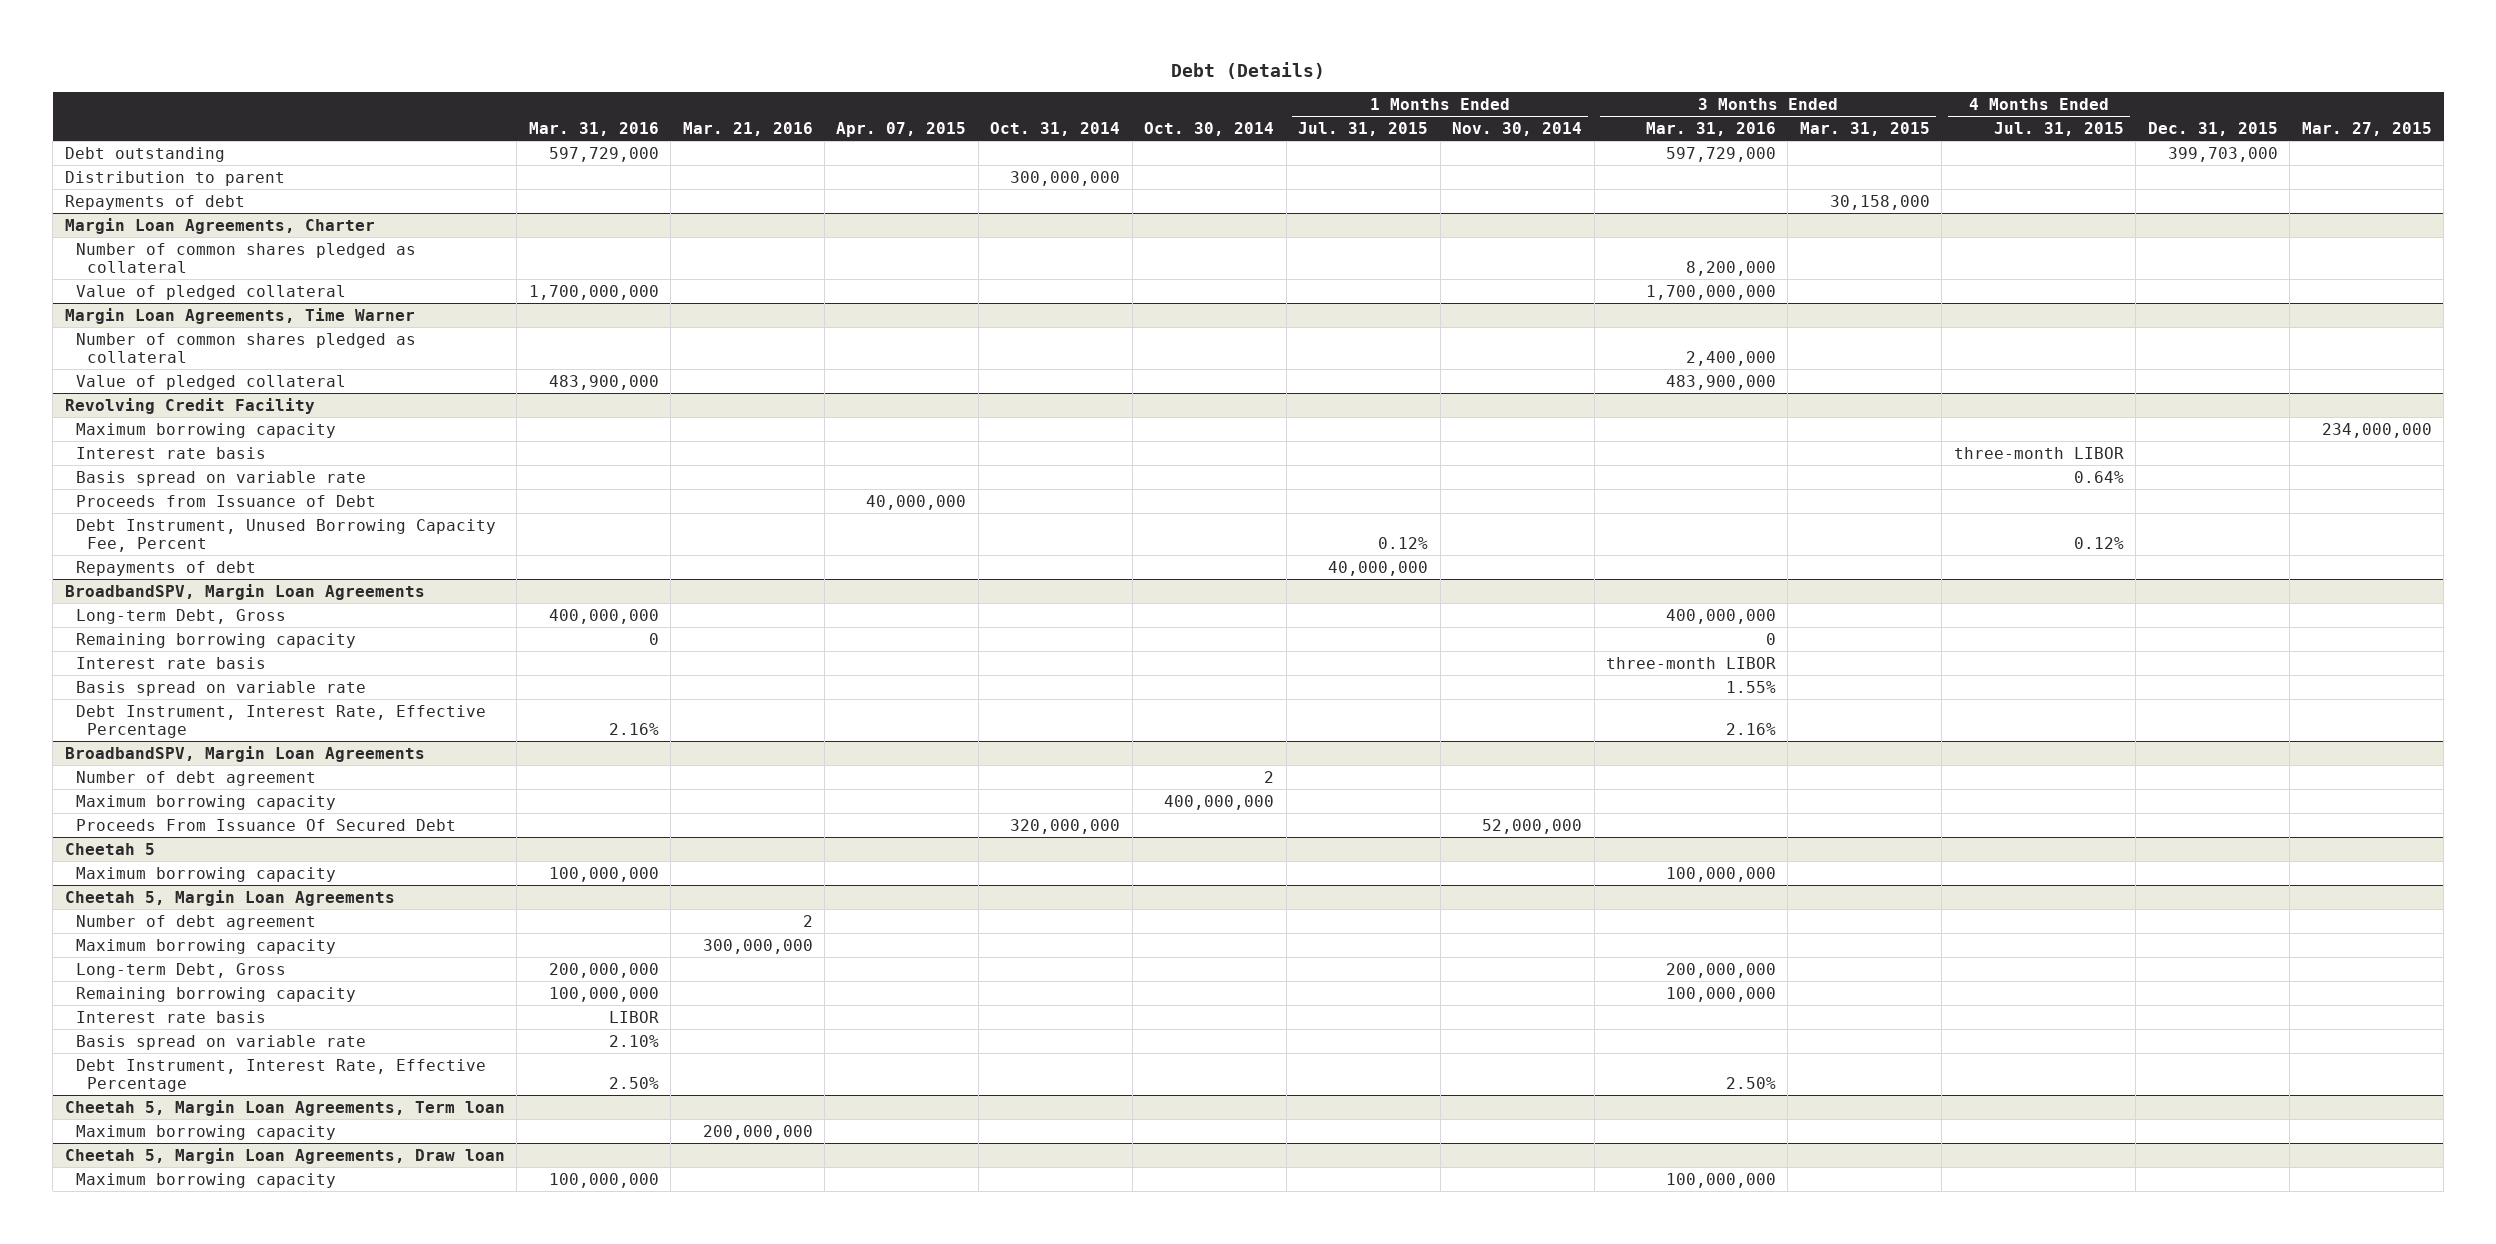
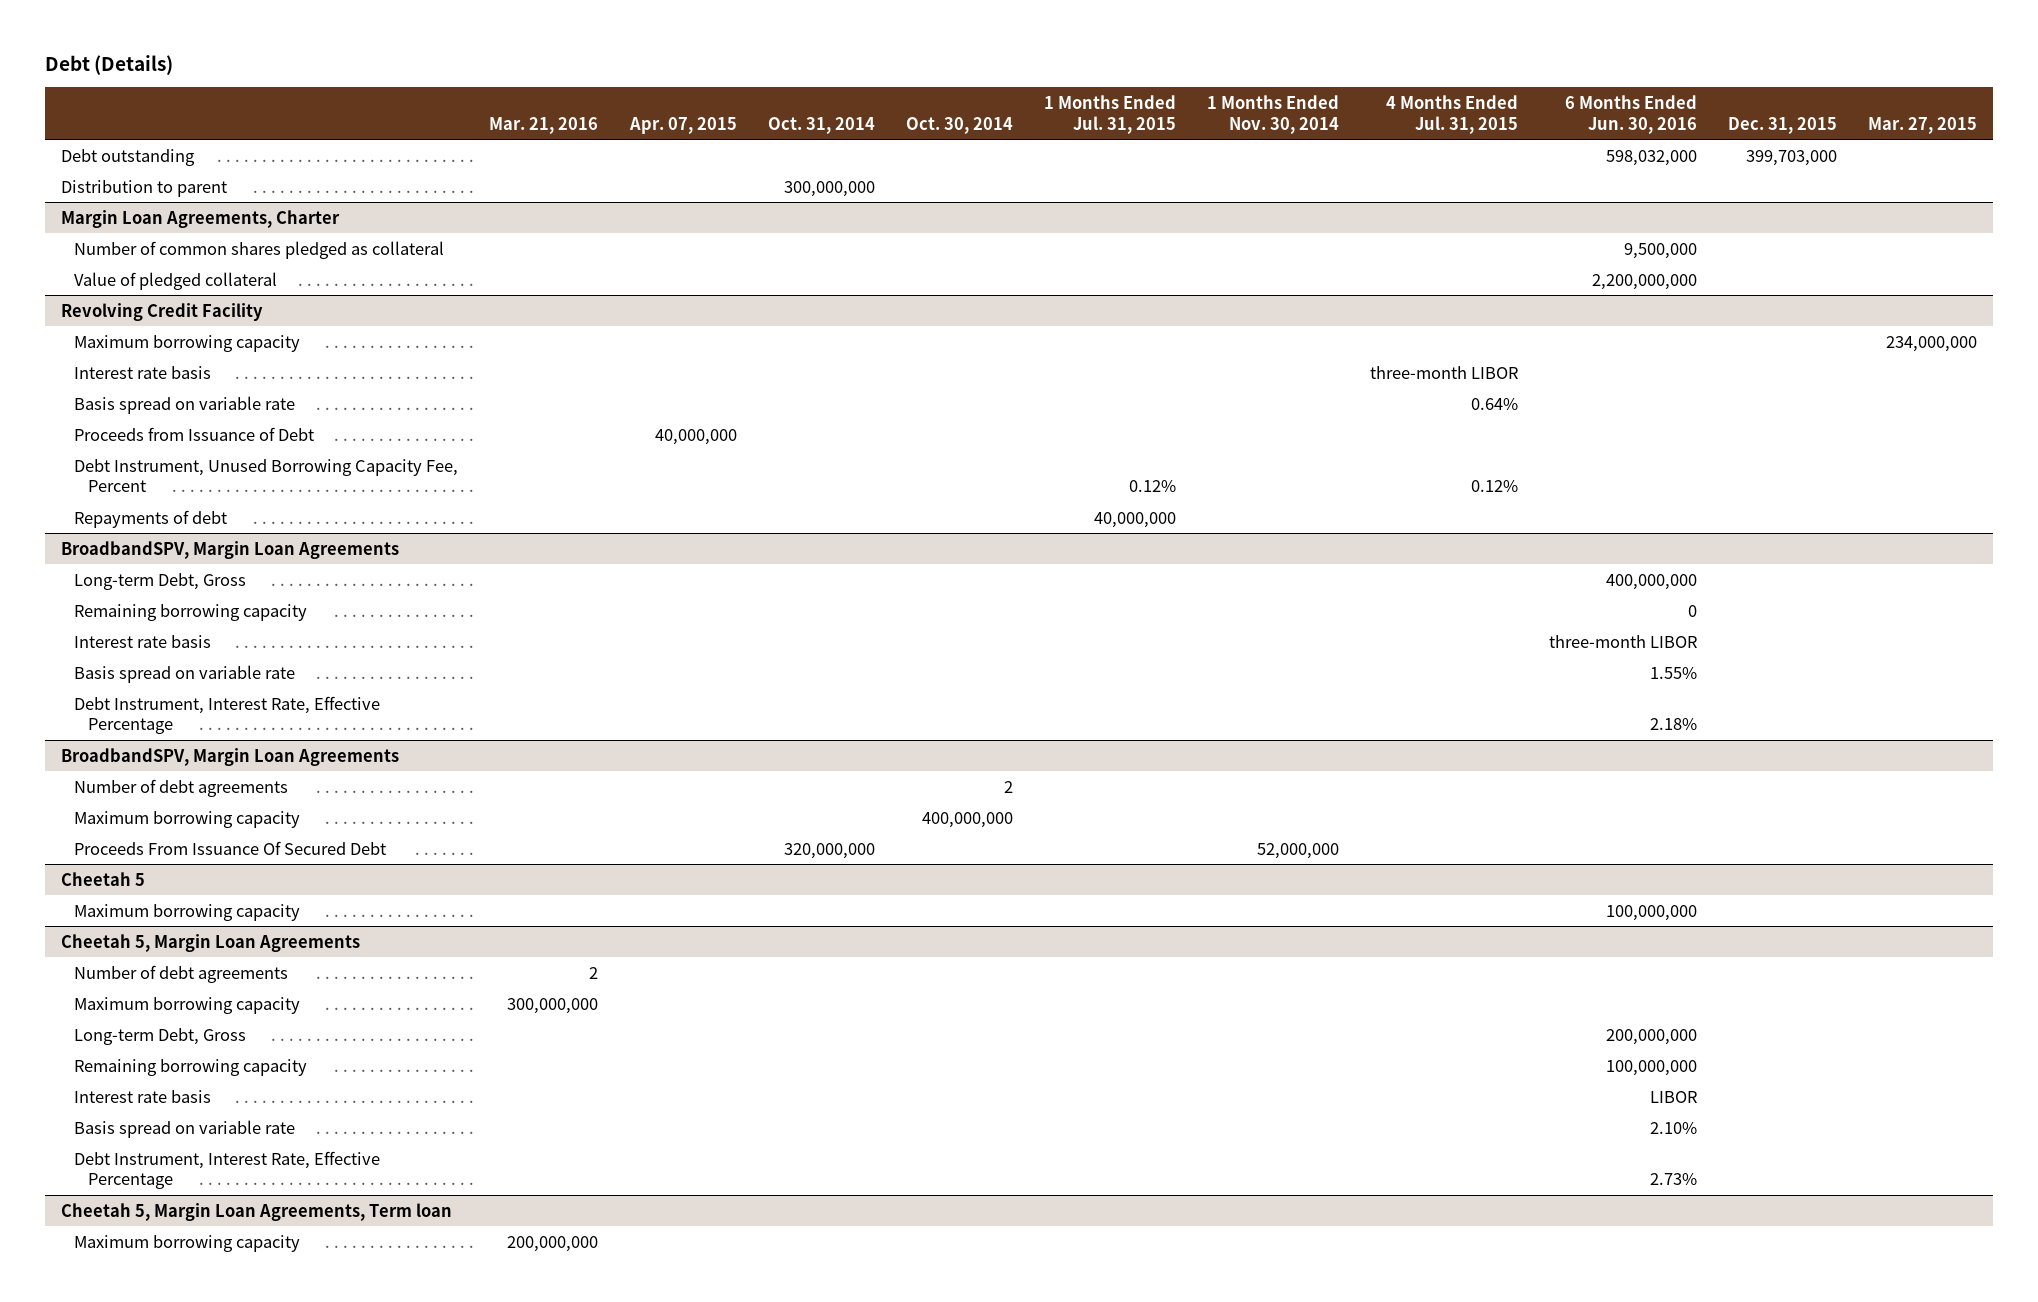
- | Mar. 31, 2016 | Mar. 21, 2016 | Apr. 07, 2015 | Oct. 31, 2014 | Oct. 30, 2014 | 1 Months Ended Jul. 31, 2015 | 1 Months Ended Nov. 30, 2014 | 3 Months Ended Mar. 31, 2016 | 3 Months Ended Mar. 31, 2015 | 4 Months Ended Jul. 31, 2015 | Dec. 31, 2015 | Mar. 27, 2015
+ | Mar. 21, 2016 | Apr. 07, 2015 | Oct. 31, 2014 | Oct. 30, 2014 | 1 Months Ended Jul. 31, 2015 | 1 Months Ended Nov. 30, 2014 | 4 Months Ended Jul. 31, 2015 | 6 Months Ended Jun. 30, 2016 | Dec. 31, 2015 | Mar. 27, 2015
- Repayments of debt | | | | | | | | | 30,158,000 | | |
- Margin Loan Agreements, Time Warner
- Number of common shares pledged as collateral | | | | | | | | 2,400,000 | | | |
- Value of pledged collateral | 483,900,000 | | | | | | | 483,900,000 | | | |
@ BroadbandSPV, Margin Loan Agreements
- Number of debt agreement | | | | | 2 | | | | | | |
+ Number of debt agreements | | | | 2 | | | | | |
@ Cheetah 5, Margin Loan Agreements
- Number of debt agreement | | 2 | | | | | | | | | |
+ Number of debt agreements | 2 | | | | | | | | |
- Cheetah 5, Margin Loan Agreements, Draw loan
- Maximum borrowing capacity | 100,000,000 | | | | | | | 100,000,000 | | | |

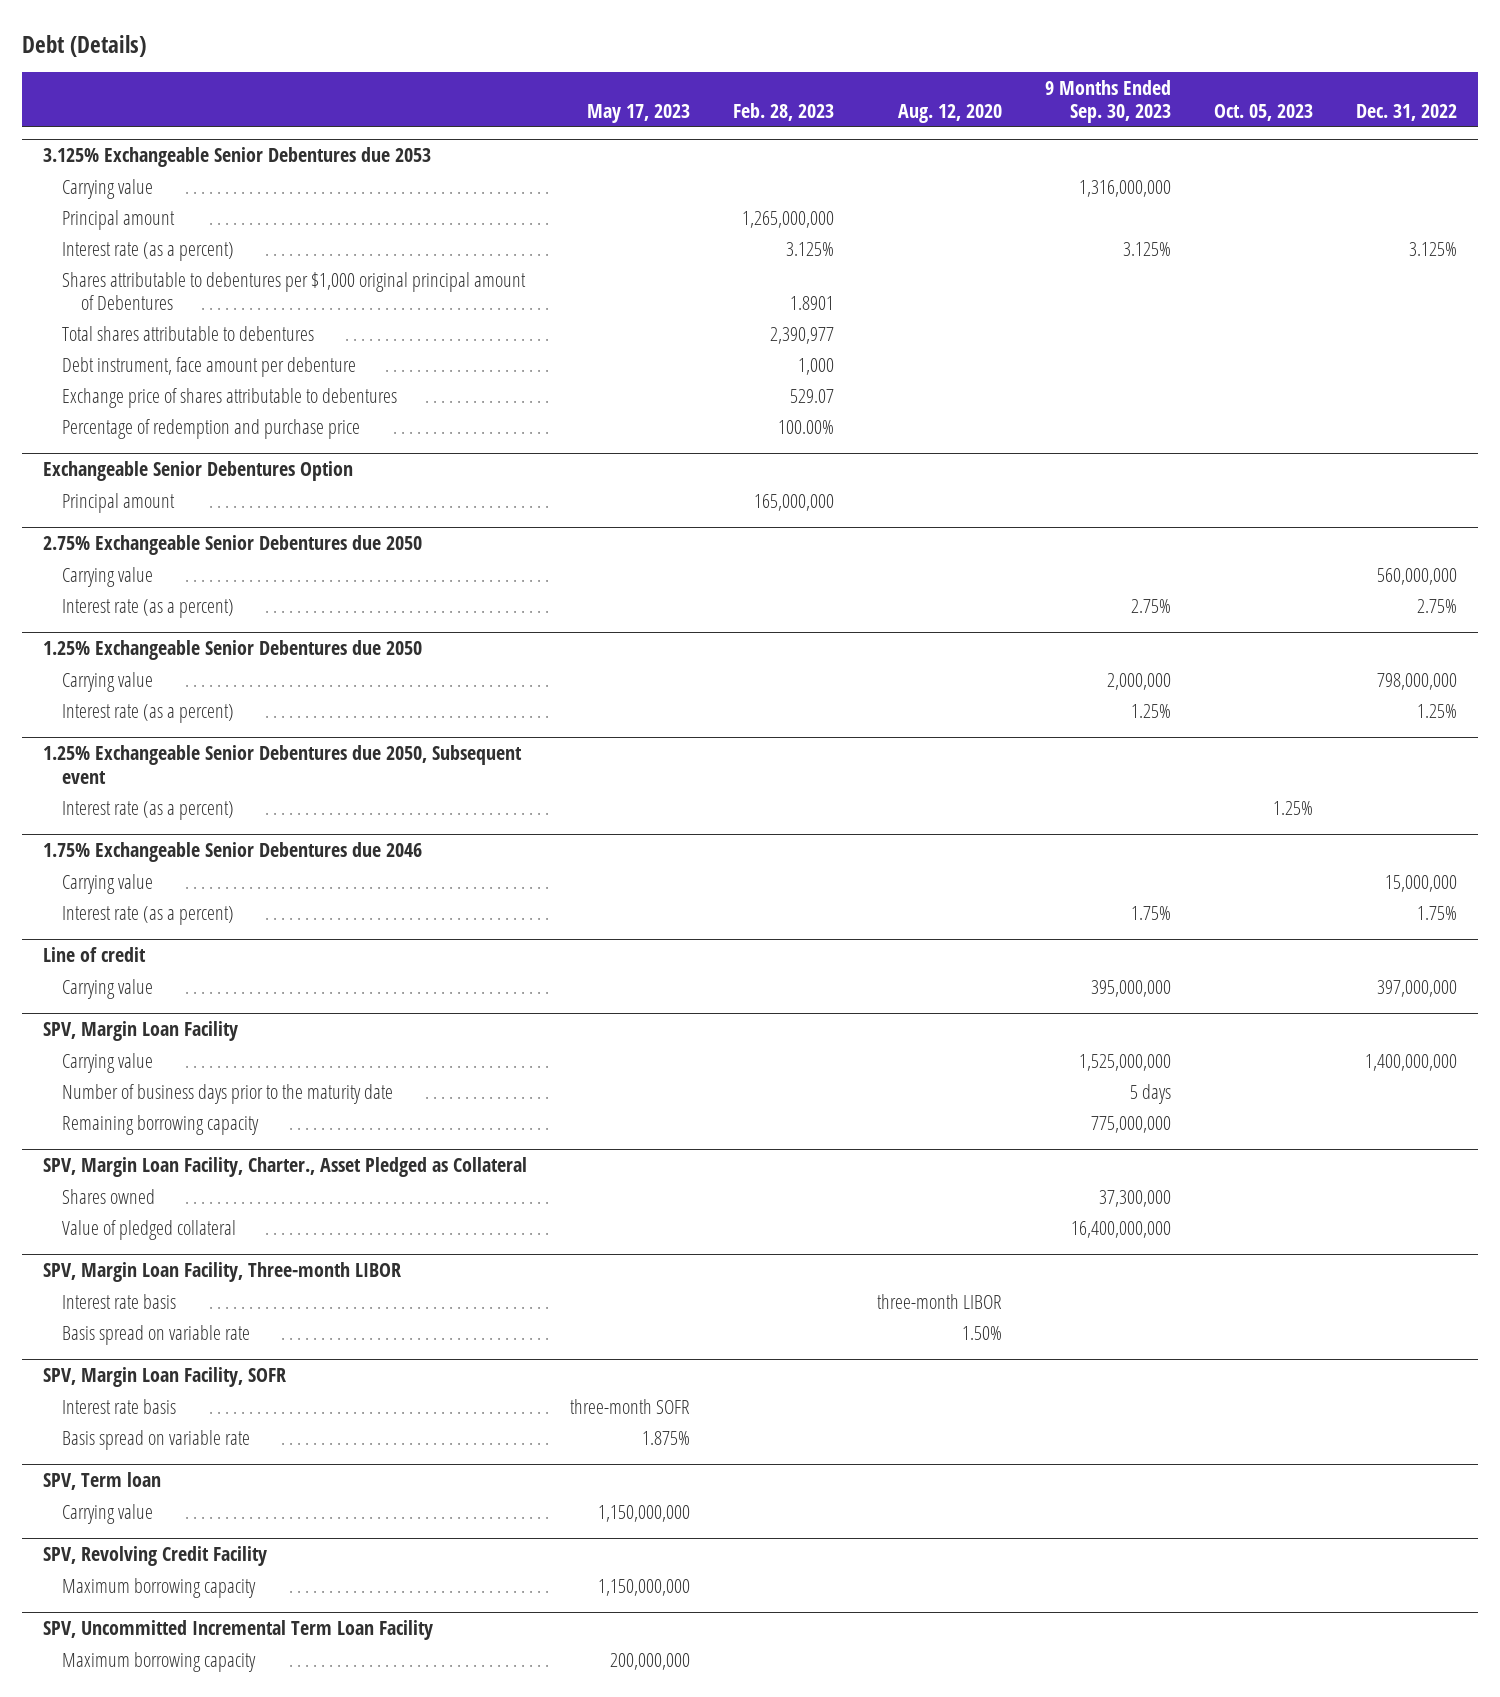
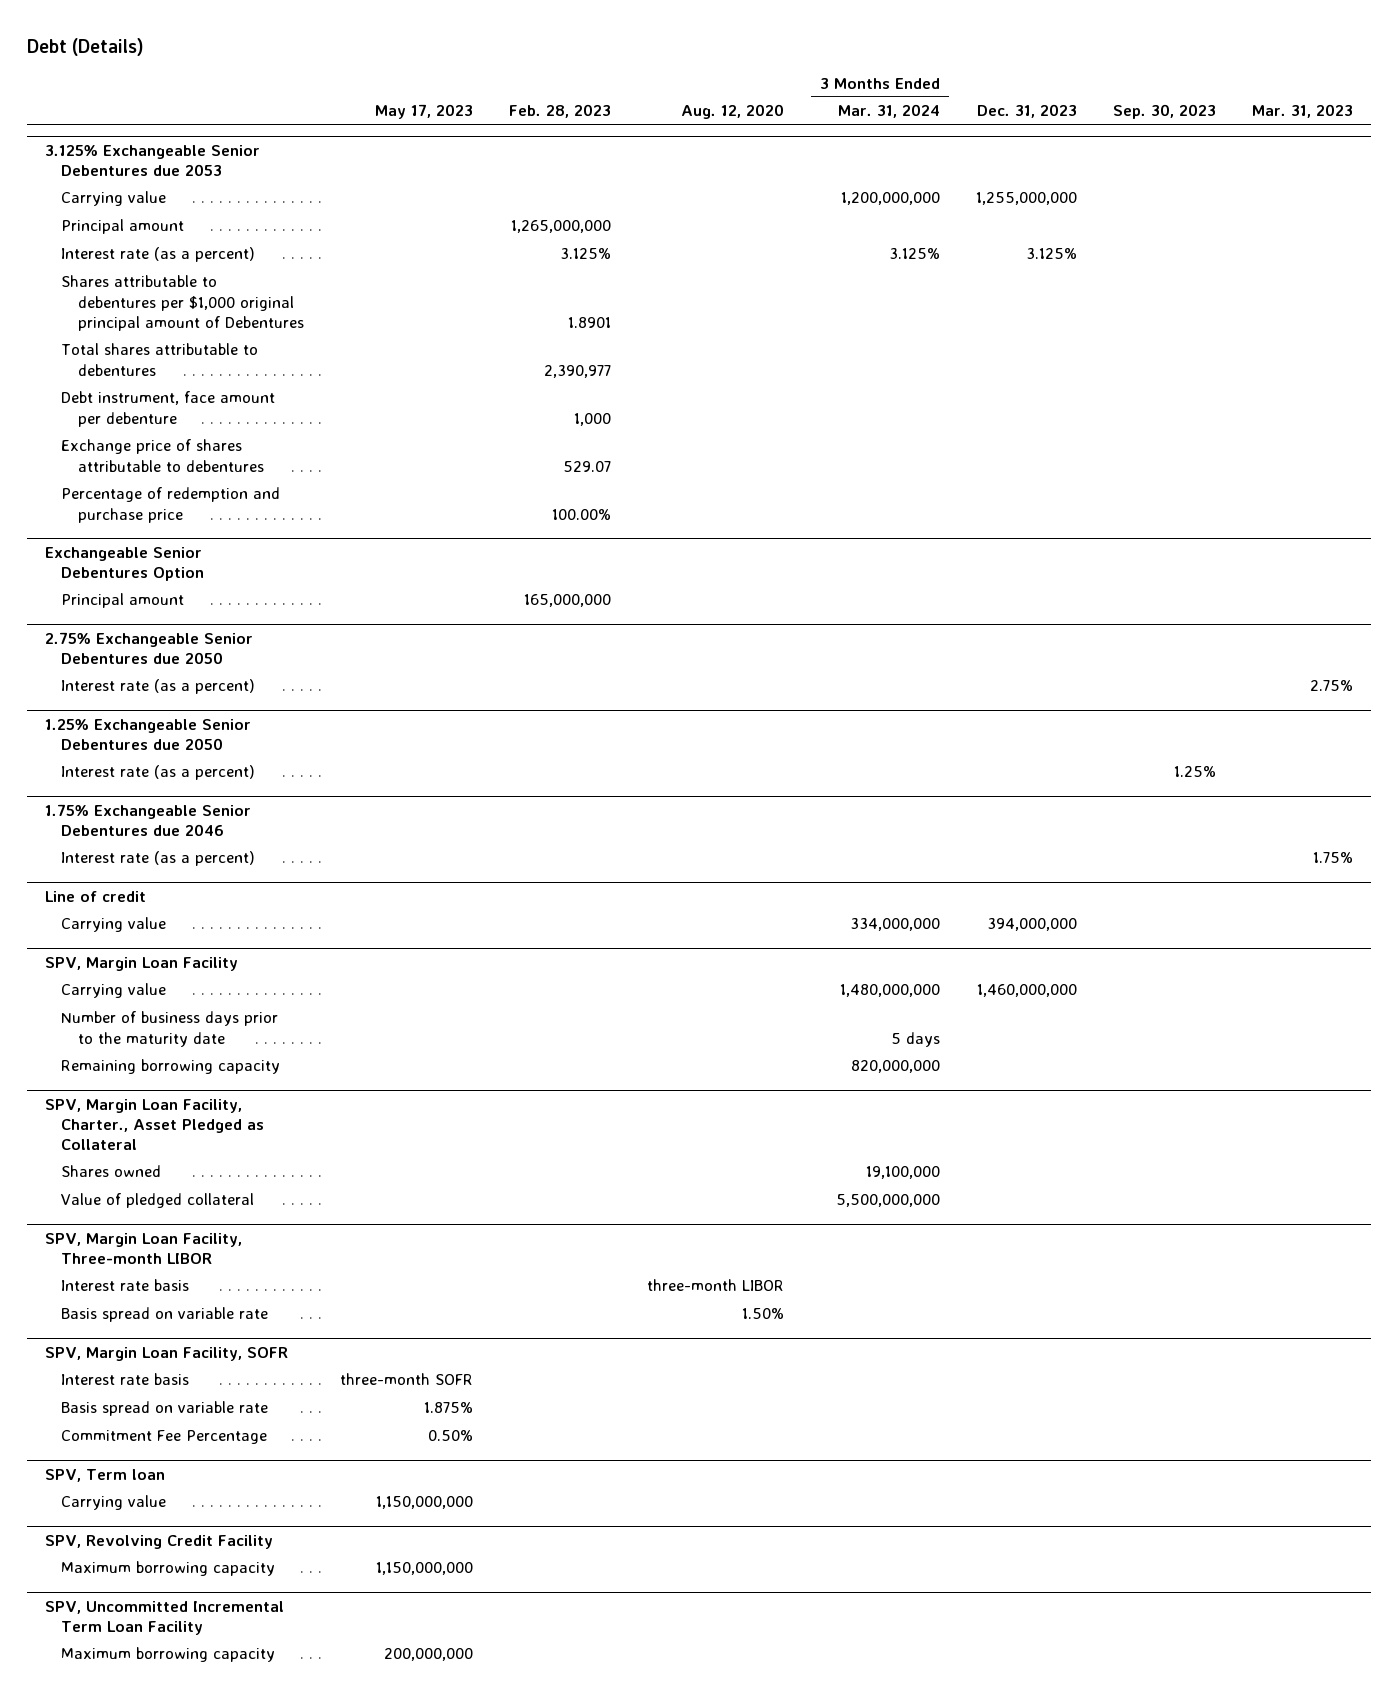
- | May 17, 2023 | Feb. 28, 2023 | Aug. 12, 2020 | 9 Months Ended Sep. 30, 2023 | Oct. 05, 2023 | Dec. 31, 2022
+ | May 17, 2023 | Feb. 28, 2023 | Aug. 12, 2020 | 3 Months Ended Mar. 31, 2024 | Dec. 31, 2023 | Sep. 30, 2023 | Mar. 31, 2023
@ 2.75% Exchangeable Senior Debentures due 2050
- Carrying value | | | | | | 560,000,000
@ 1.25% Exchangeable Senior Debentures due 2050
- Carrying value | | | | 2,000,000 | | 798,000,000
- 1.25% Exchangeable Senior Debentures due 2050, Subsequent event
- Interest rate (as a percent) | | | | | 1.25% |
@ 1.75% Exchangeable Senior Debentures due 2046
- Carrying value | | | | | | 15,000,000
@ SPV, Margin Loan Facility, SOFR
+ Commitment Fee Percentage | 0.50% | | | | | |

